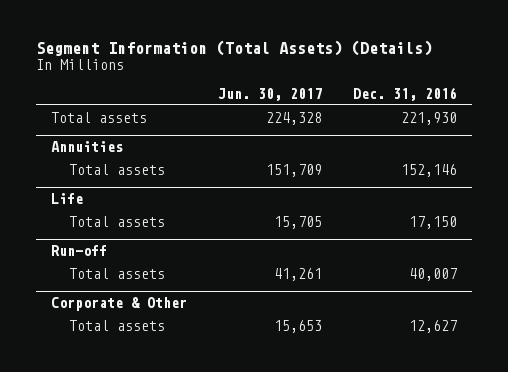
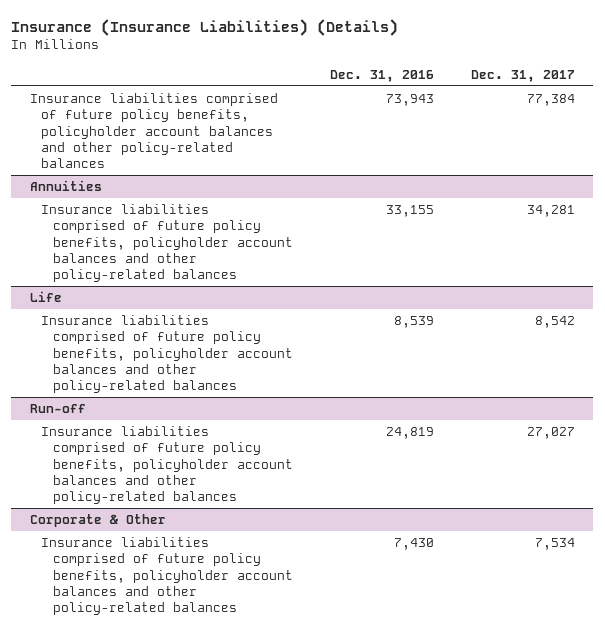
- Segment Information (Total Assets) (Details)
+ Insurance (Insurance Liabilities) (Details)
- | Jun. 30, 2017 | Dec. 31, 2016
+ | Dec. 31, 2016 | Dec. 31, 2017
- Total assets | 224,328 | 221,930
+ Insurance liabilities comprised of future policy benefits, policyholder account balances and other policy-related balances | 73,943 | 77,384
@ Annuities
- Total assets | 151,709 | 152,146
+ Insurance liabilities comprised of future policy benefits, policyholder account balances and other policy-related balances | 33,155 | 34,281
@ Life
- Total assets | 15,705 | 17,150
+ Insurance liabilities comprised of future policy benefits, policyholder account balances and other policy-related balances | 8,539 | 8,542
@ Run-off
- Total assets | 41,261 | 40,007
+ Insurance liabilities comprised of future policy benefits, policyholder account balances and other policy-related balances | 24,819 | 27,027
@ Corporate & Other
- Total assets | 15,653 | 12,627
+ Insurance liabilities comprised of future policy benefits, policyholder account balances and other policy-related balances | 7,430 | 7,534

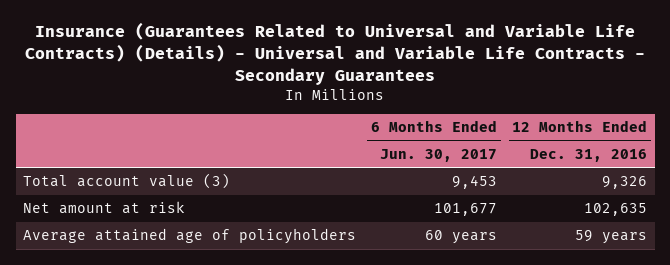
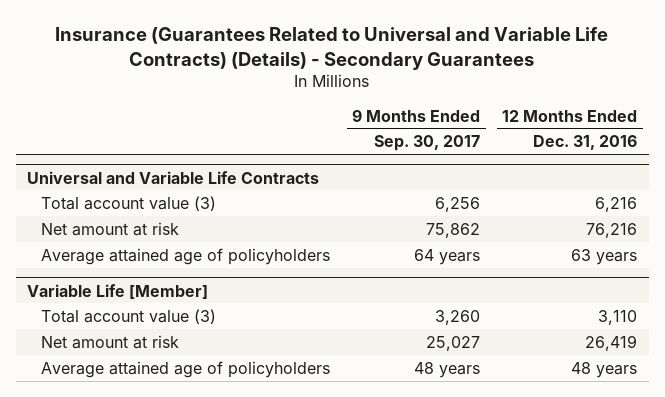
- Insurance (Guarantees Related to Universal and Variable Life Contracts) (Details) - Universal and Variable Life Contracts - Secondary Guarantees
+ Insurance (Guarantees Related to Universal and Variable Life Contracts) (Details) - Secondary Guarantees
- | 6 Months Ended Jun. 30, 2017 | 12 Months Ended Dec. 31, 2016
+ | 9 Months Ended Sep. 30, 2017 | 12 Months Ended Dec. 31, 2016
- Total account value (3) | 9,453 | 9,326
- Net amount at risk | 101,677 | 102,635
- Average attained age of policyholders | 60 years | 59 years
+ Universal and Variable Life Contracts
+ Total account value (3) | 6,256 | 6,216
+ Net amount at risk | 75,862 | 76,216
+ Average attained age of policyholders | 64 years | 63 years
+ Variable Life [Member]
+ Total account value (3) | 3,260 | 3,110
+ Net amount at risk | 25,027 | 26,419
+ Average attained age of policyholders | 48 years | 48 years

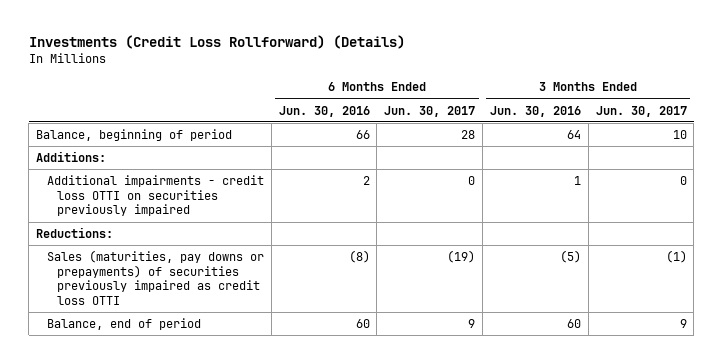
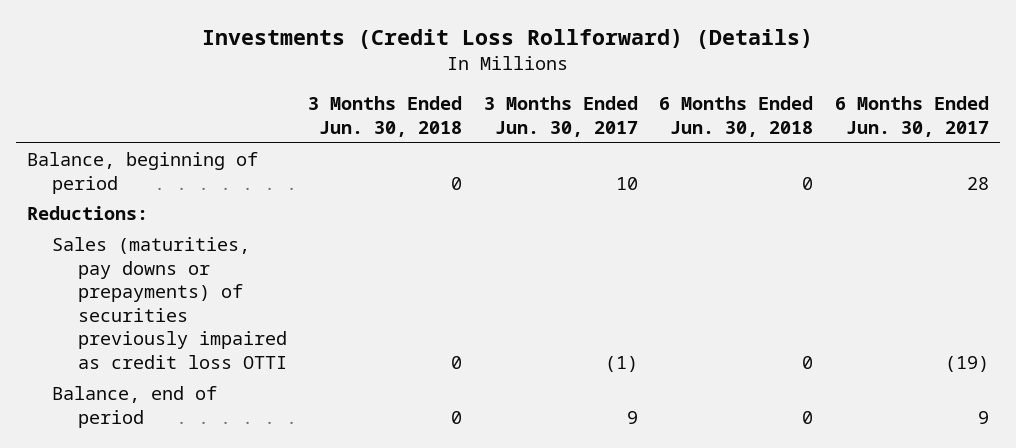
- | 6 Months Ended Jun. 30, 2016 | 6 Months Ended Jun. 30, 2017 | 3 Months Ended Jun. 30, 2016 | 3 Months Ended Jun. 30, 2017
+ | 3 Months Ended Jun. 30, 2018 | 3 Months Ended Jun. 30, 2017 | 6 Months Ended Jun. 30, 2018 | 6 Months Ended Jun. 30, 2017
- Additions:
- Additional impairments - credit loss OTTI on securities previously impaired | 2 | 0 | 1 | 0

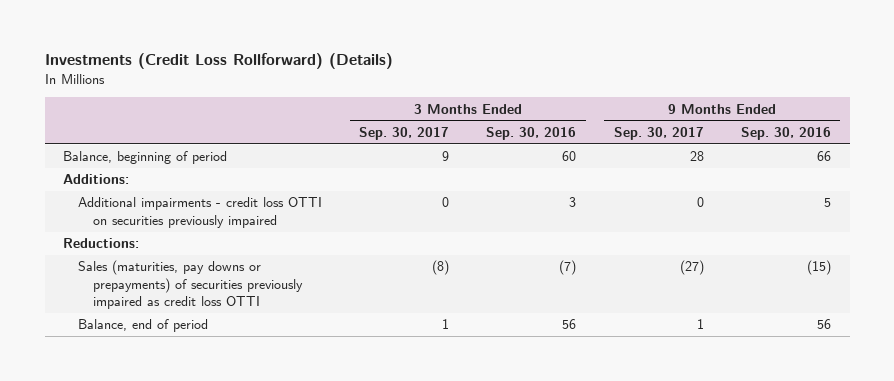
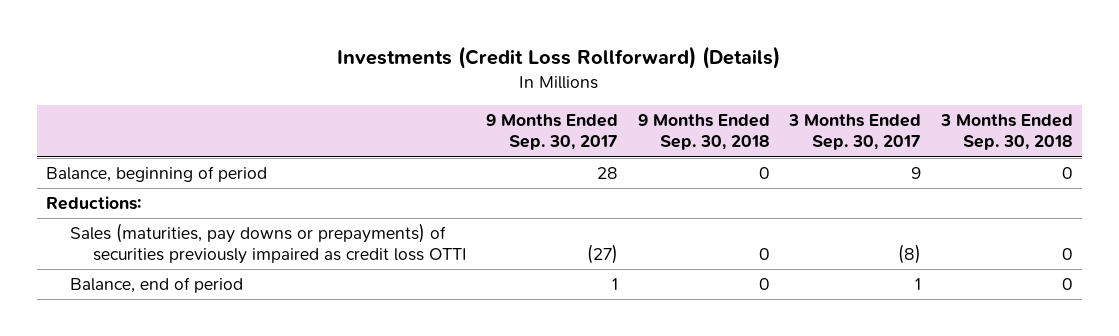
- | 3 Months Ended Sep. 30, 2017 | 3 Months Ended Sep. 30, 2016 | 9 Months Ended Sep. 30, 2017 | 9 Months Ended Sep. 30, 2016
+ | 9 Months Ended Sep. 30, 2017 | 9 Months Ended Sep. 30, 2018 | 3 Months Ended Sep. 30, 2017 | 3 Months Ended Sep. 30, 2018
- Additions:
- Additional impairments - credit loss OTTI on securities previously impaired | 0 | 3 | 0 | 5

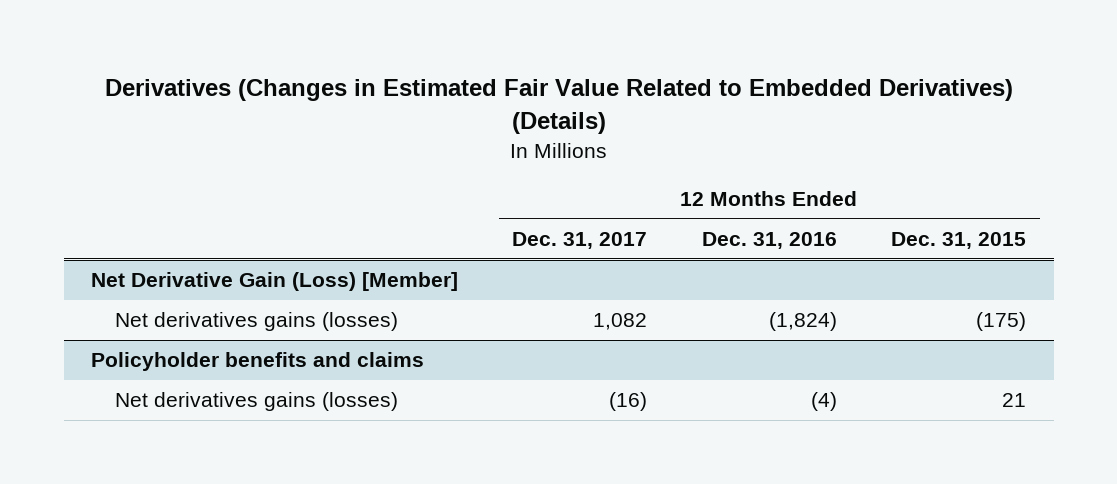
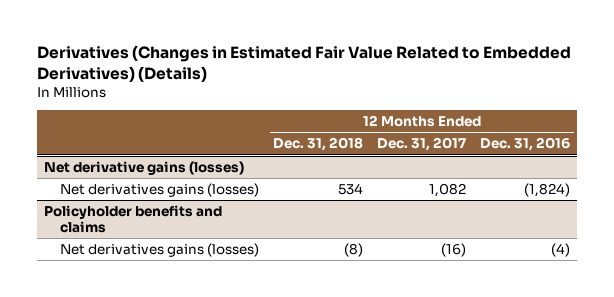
- | 12 Months Ended Dec. 31, 2017 | 12 Months Ended Dec. 31, 2016 | 12 Months Ended Dec. 31, 2015
+ | 12 Months Ended Dec. 31, 2018 | 12 Months Ended Dec. 31, 2017 | 12 Months Ended Dec. 31, 2016
- Net Derivative Gain (Loss) [Member]
+ Net derivative gains (losses)

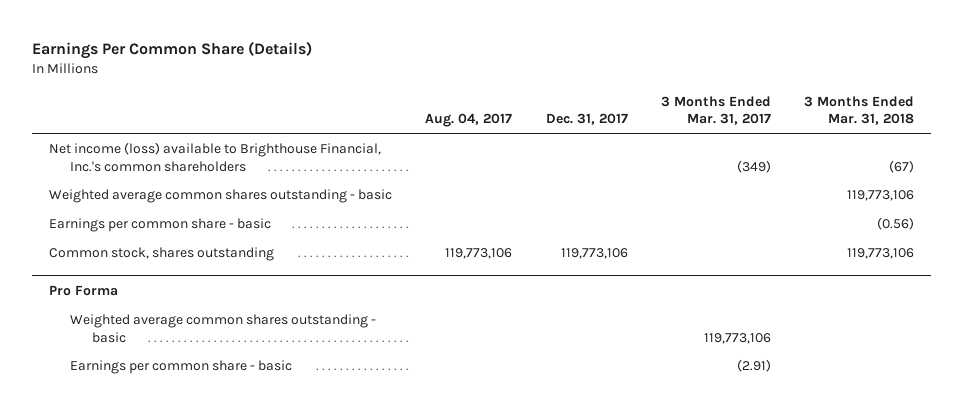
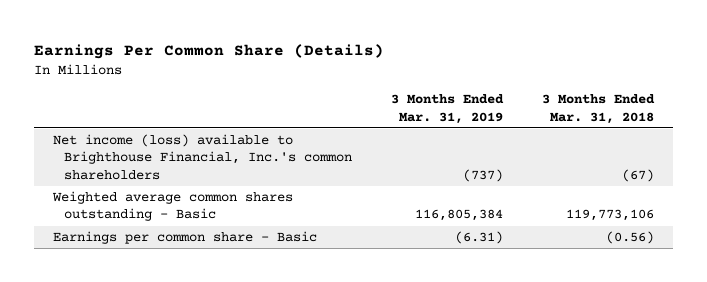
- | Aug. 04, 2017 | Dec. 31, 2017 | 3 Months Ended Mar. 31, 2017 | 3 Months Ended Mar. 31, 2018
+ | 3 Months Ended Mar. 31, 2019 | 3 Months Ended Mar. 31, 2018
- Weighted average common shares outstanding - basic | | | | 119,773,106
- Earnings per common share - basic | | | | (0.56)
- Common stock, shares outstanding | 119,773,106 | 119,773,106 | | 119,773,106
- Pro Forma
- Weighted average common shares outstanding - basic | | | 119,773,106 |
- Earnings per common share - basic | | | (2.91) |
+ Weighted average common shares outstanding - Basic | 116,805,384 | 119,773,106
+ Earnings per common share - Basic | (6.31) | (0.56)

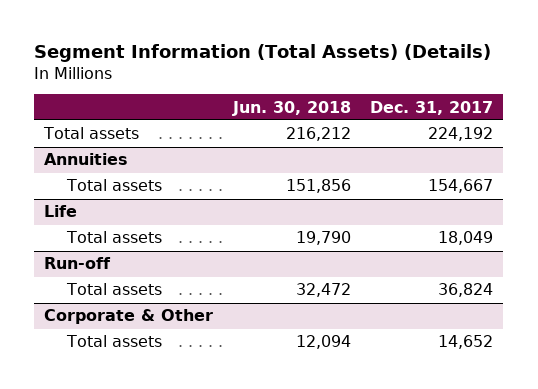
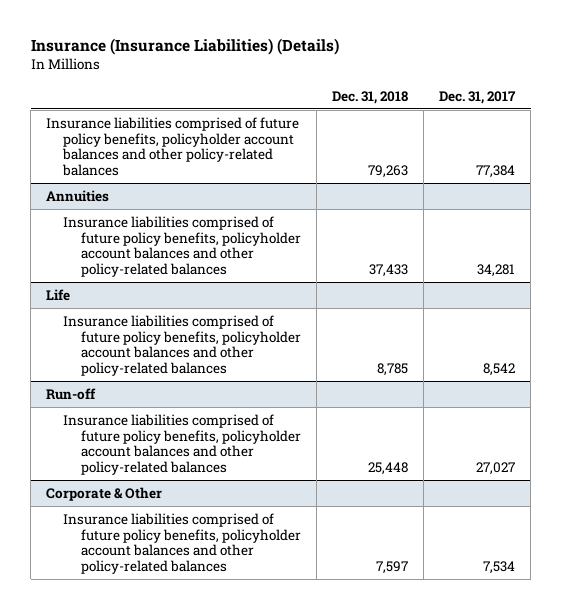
- Segment Information (Total Assets) (Details)
+ Insurance (Insurance Liabilities) (Details)
- | Jun. 30, 2018 | Dec. 31, 2017
+ | Dec. 31, 2018 | Dec. 31, 2017
- Total assets | 216,212 | 224,192
+ Insurance liabilities comprised of future policy benefits, policyholder account balances and other policy-related balances | 79,263 | 77,384
@ Annuities
- Total assets | 151,856 | 154,667
+ Insurance liabilities comprised of future policy benefits, policyholder account balances and other policy-related balances | 37,433 | 34,281
@ Life
- Total assets | 19,790 | 18,049
+ Insurance liabilities comprised of future policy benefits, policyholder account balances and other policy-related balances | 8,785 | 8,542
@ Run-off
- Total assets | 32,472 | 36,824
+ Insurance liabilities comprised of future policy benefits, policyholder account balances and other policy-related balances | 25,448 | 27,027
@ Corporate & Other
- Total assets | 12,094 | 14,652
+ Insurance liabilities comprised of future policy benefits, policyholder account balances and other policy-related balances | 7,597 | 7,534

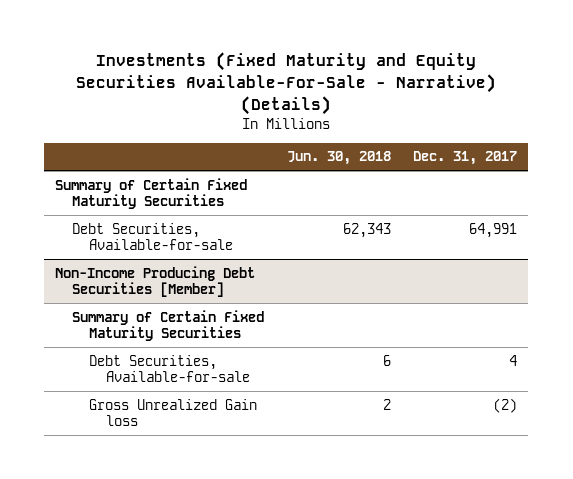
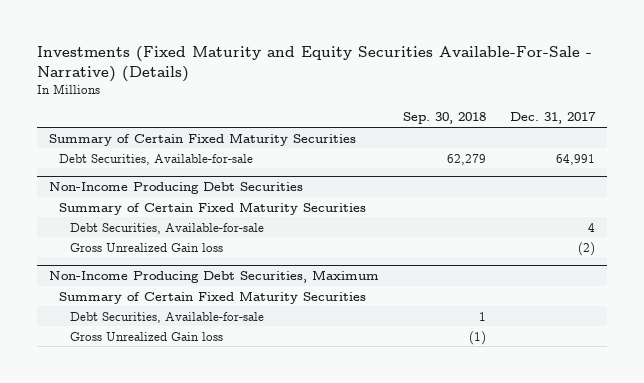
- | Jun. 30, 2018 | Dec. 31, 2017
+ | Sep. 30, 2018 | Dec. 31, 2017
- Non-Income Producing Debt Securities [Member]
+ Non-Income Producing Debt Securities
+ Non-Income Producing Debt Securities, Maximum
+ Summary of Certain Fixed Maturity Securities
+ Debt Securities, Available-for-sale | 1 |
+ Gross Unrealized Gain loss | (1) |

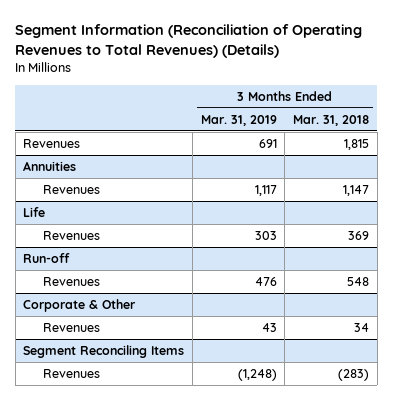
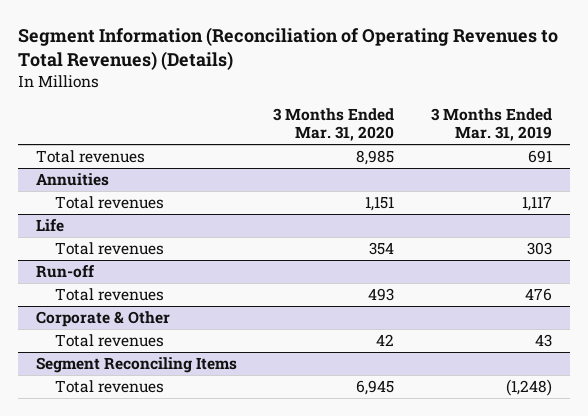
- | 3 Months Ended Mar. 31, 2019 | 3 Months Ended Mar. 31, 2018
+ | 3 Months Ended Mar. 31, 2020 | 3 Months Ended Mar. 31, 2019
- Revenues | 691 | 1,815
+ Total revenues | 8,985 | 691
@ Annuities
- Revenues | 1,117 | 1,147
+ Total revenues | 1,151 | 1,117
@ Life
- Revenues | 303 | 369
+ Total revenues | 354 | 303
@ Run-off
- Revenues | 476 | 548
+ Total revenues | 493 | 476
@ Corporate & Other
- Revenues | 43 | 34
+ Total revenues | 42 | 43
@ Segment Reconciling Items
- Revenues | (1,248) | (283)
+ Total revenues | 6,945 | (1,248)

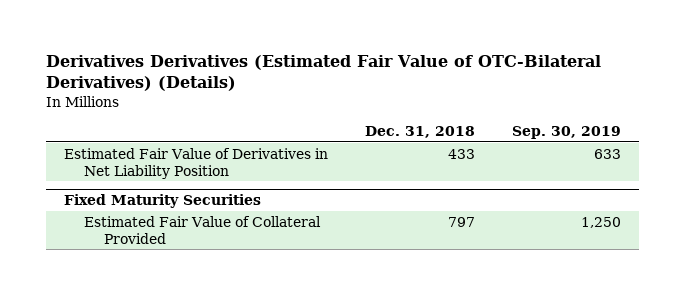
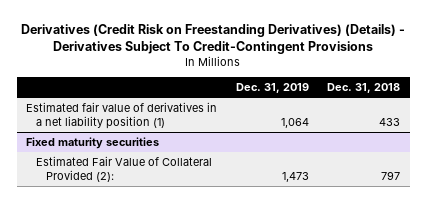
- Derivatives Derivatives (Estimated Fair Value of OTC-Bilateral Derivatives) (Details)
+ Derivatives (Credit Risk on Freestanding Derivatives) (Details) - Derivatives Subject To Credit-Contingent Provisions
- | Dec. 31, 2018 | Sep. 30, 2019
+ | Dec. 31, 2019 | Dec. 31, 2018
- Estimated Fair Value of Derivatives in Net Liability Position | 433 | 633
- Fixed Maturity Securities
- Estimated Fair Value of Collateral Provided | 797 | 1,250
+ Estimated fair value of derivatives in a net liability position (1) | 1,064 | 433
+ Fixed maturity securities
+ Estimated Fair Value of Collateral Provided (2): | 1,473 | 797

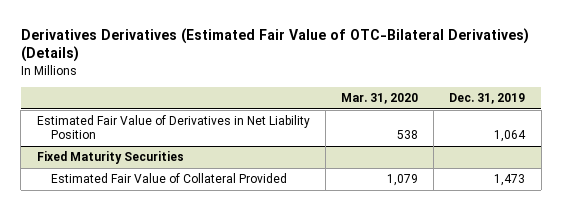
- Derivatives (Credit Risk on Freestanding Derivatives) (Details) - Derivatives Subject To Credit-Contingent Provisions
+ Derivatives Derivatives (Estimated Fair Value of OTC-Bilateral Derivatives) (Details)
- | Dec. 31, 2019 | Dec. 31, 2018
+ | Mar. 31, 2020 | Dec. 31, 2019
- Estimated fair value of derivatives in a net liability position (1) | 1,064 | 433
- Fixed maturity securities
- Estimated Fair Value of Collateral Provided (2): | 1,473 | 797
+ Estimated Fair Value of Derivatives in Net Liability Position | 538 | 1,064
+ Fixed Maturity Securities
+ Estimated Fair Value of Collateral Provided | 1,079 | 1,473

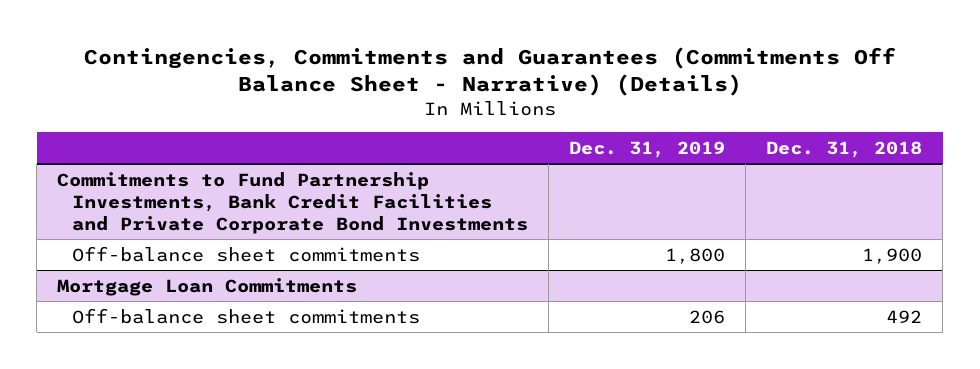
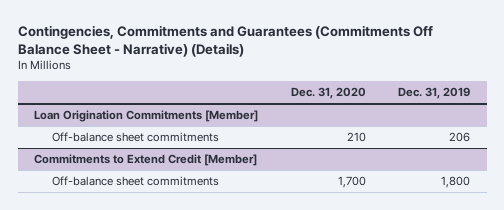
- | Dec. 31, 2019 | Dec. 31, 2018
+ | Dec. 31, 2020 | Dec. 31, 2019
- Commitments to Fund Partnership Investments, Bank Credit Facilities and Private Corporate Bond Investments
- Off-balance sheet commitments | 1,800 | 1,900
- Mortgage Loan Commitments
+ Loan Origination Commitments [Member]
+ Commitments to Extend Credit [Member]
+ Off-balance sheet commitments | 1,700 | 1,800

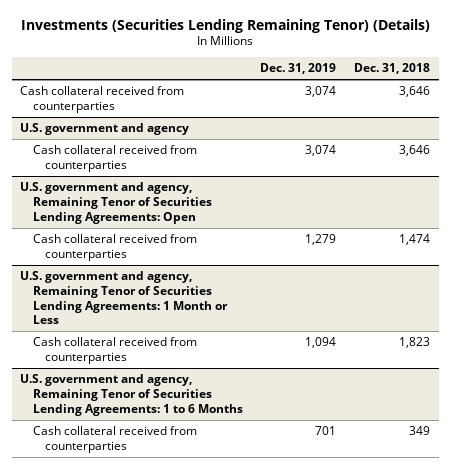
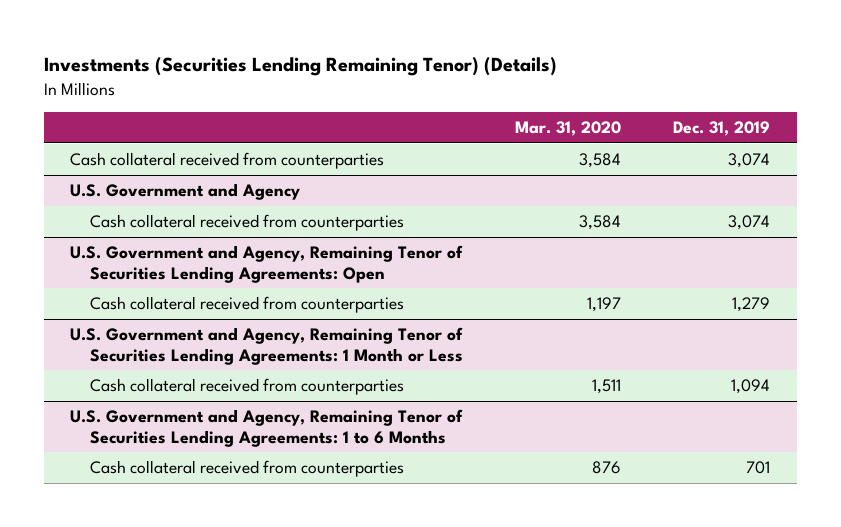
- | Dec. 31, 2019 | Dec. 31, 2018
+ | Mar. 31, 2020 | Dec. 31, 2019
- U.S. government and agency
+ U.S. Government and Agency
- U.S. government and agency, Remaining Tenor of Securities Lending Agreements: Open
+ U.S. Government and Agency, Remaining Tenor of Securities Lending Agreements: Open
- U.S. government and agency, Remaining Tenor of Securities Lending Agreements: 1 Month or Less
+ U.S. Government and Agency, Remaining Tenor of Securities Lending Agreements: 1 Month or Less
- U.S. government and agency, Remaining Tenor of Securities Lending Agreements: 1 to 6 Months
+ U.S. Government and Agency, Remaining Tenor of Securities Lending Agreements: 1 to 6 Months

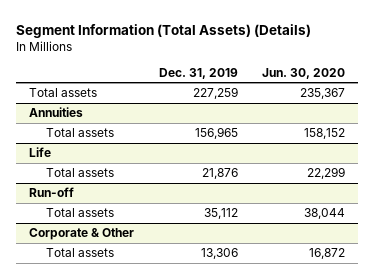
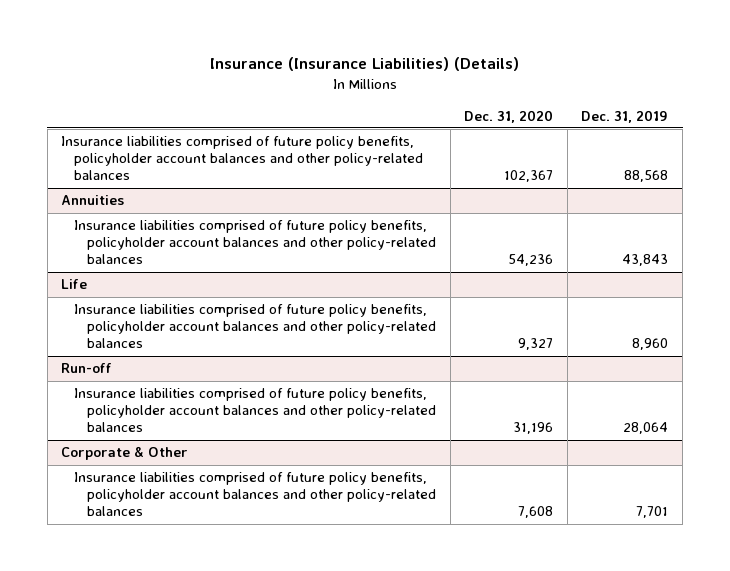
- Segment Information (Total Assets) (Details)
+ Insurance (Insurance Liabilities) (Details)
- | Dec. 31, 2019 | Jun. 30, 2020
+ | Dec. 31, 2020 | Dec. 31, 2019
- Total assets | 227,259 | 235,367
+ Insurance liabilities comprised of future policy benefits, policyholder account balances and other policy-related balances | 102,367 | 88,568
@ Annuities
- Total assets | 156,965 | 158,152
+ Insurance liabilities comprised of future policy benefits, policyholder account balances and other policy-related balances | 54,236 | 43,843
@ Life
- Total assets | 21,876 | 22,299
+ Insurance liabilities comprised of future policy benefits, policyholder account balances and other policy-related balances | 9,327 | 8,960
@ Run-off
- Total assets | 35,112 | 38,044
+ Insurance liabilities comprised of future policy benefits, policyholder account balances and other policy-related balances | 31,196 | 28,064
@ Corporate & Other
- Total assets | 13,306 | 16,872
+ Insurance liabilities comprised of future policy benefits, policyholder account balances and other policy-related balances | 7,608 | 7,701

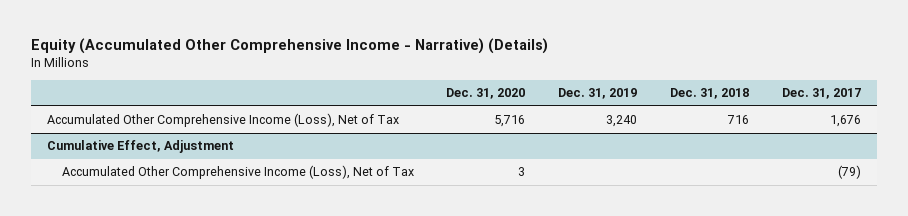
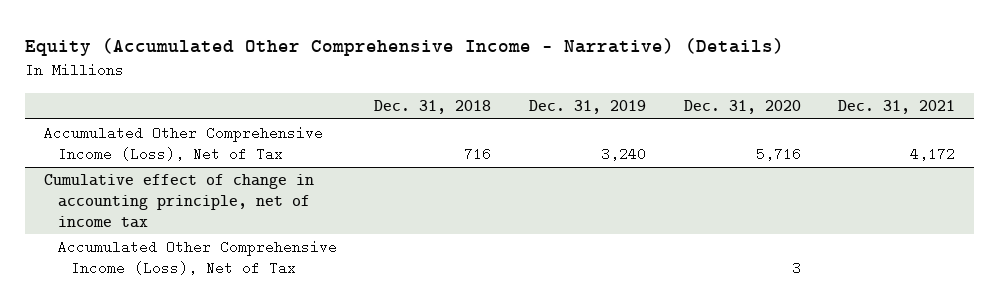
- | Dec. 31, 2020 | Dec. 31, 2019 | Dec. 31, 2018 | Dec. 31, 2017
+ | Dec. 31, 2018 | Dec. 31, 2019 | Dec. 31, 2020 | Dec. 31, 2021
- Cumulative Effect, Adjustment
+ Cumulative effect of change in accounting principle, net of income tax

